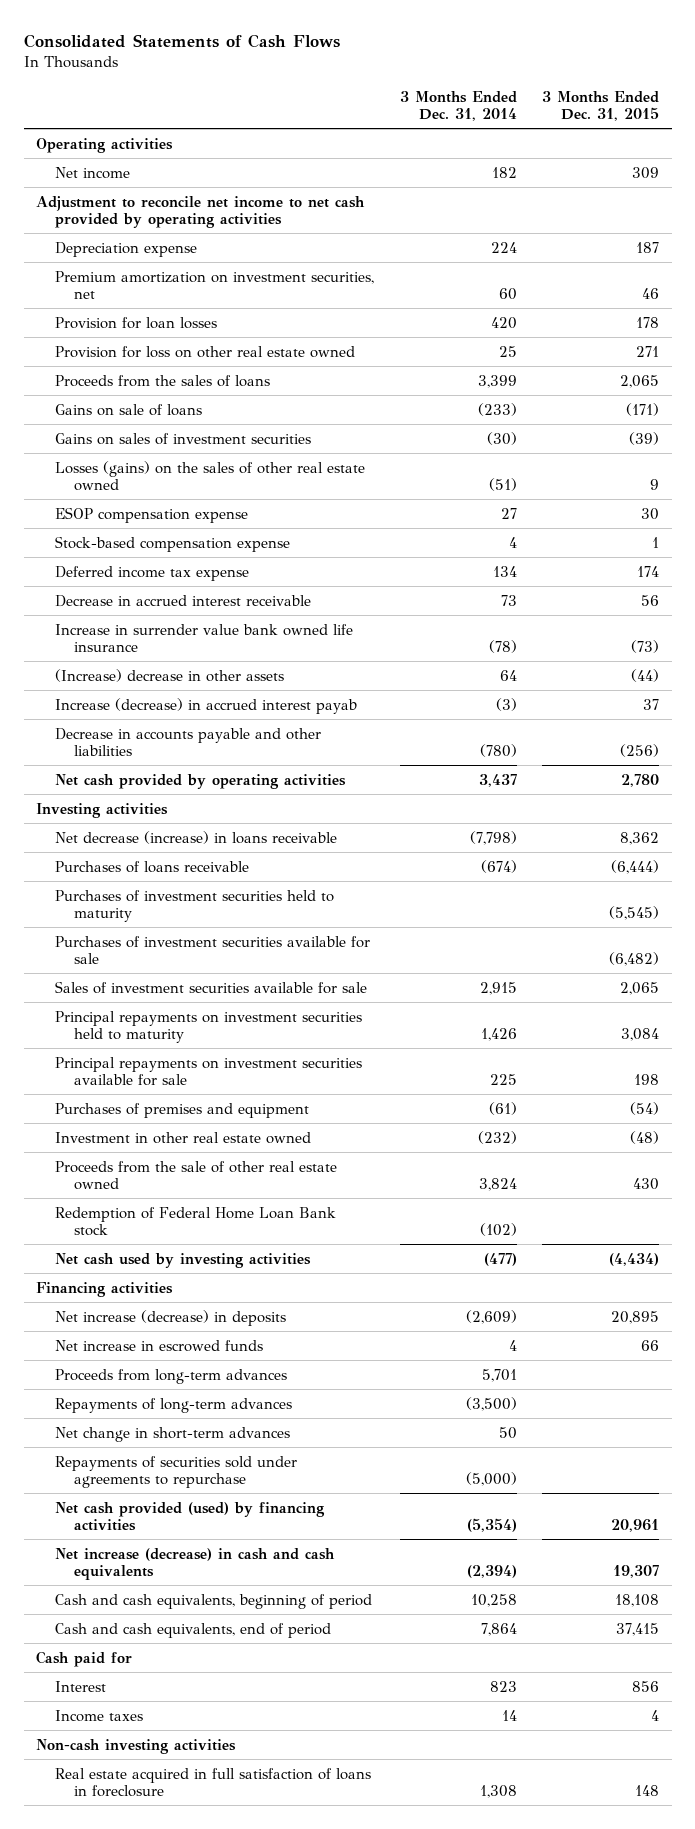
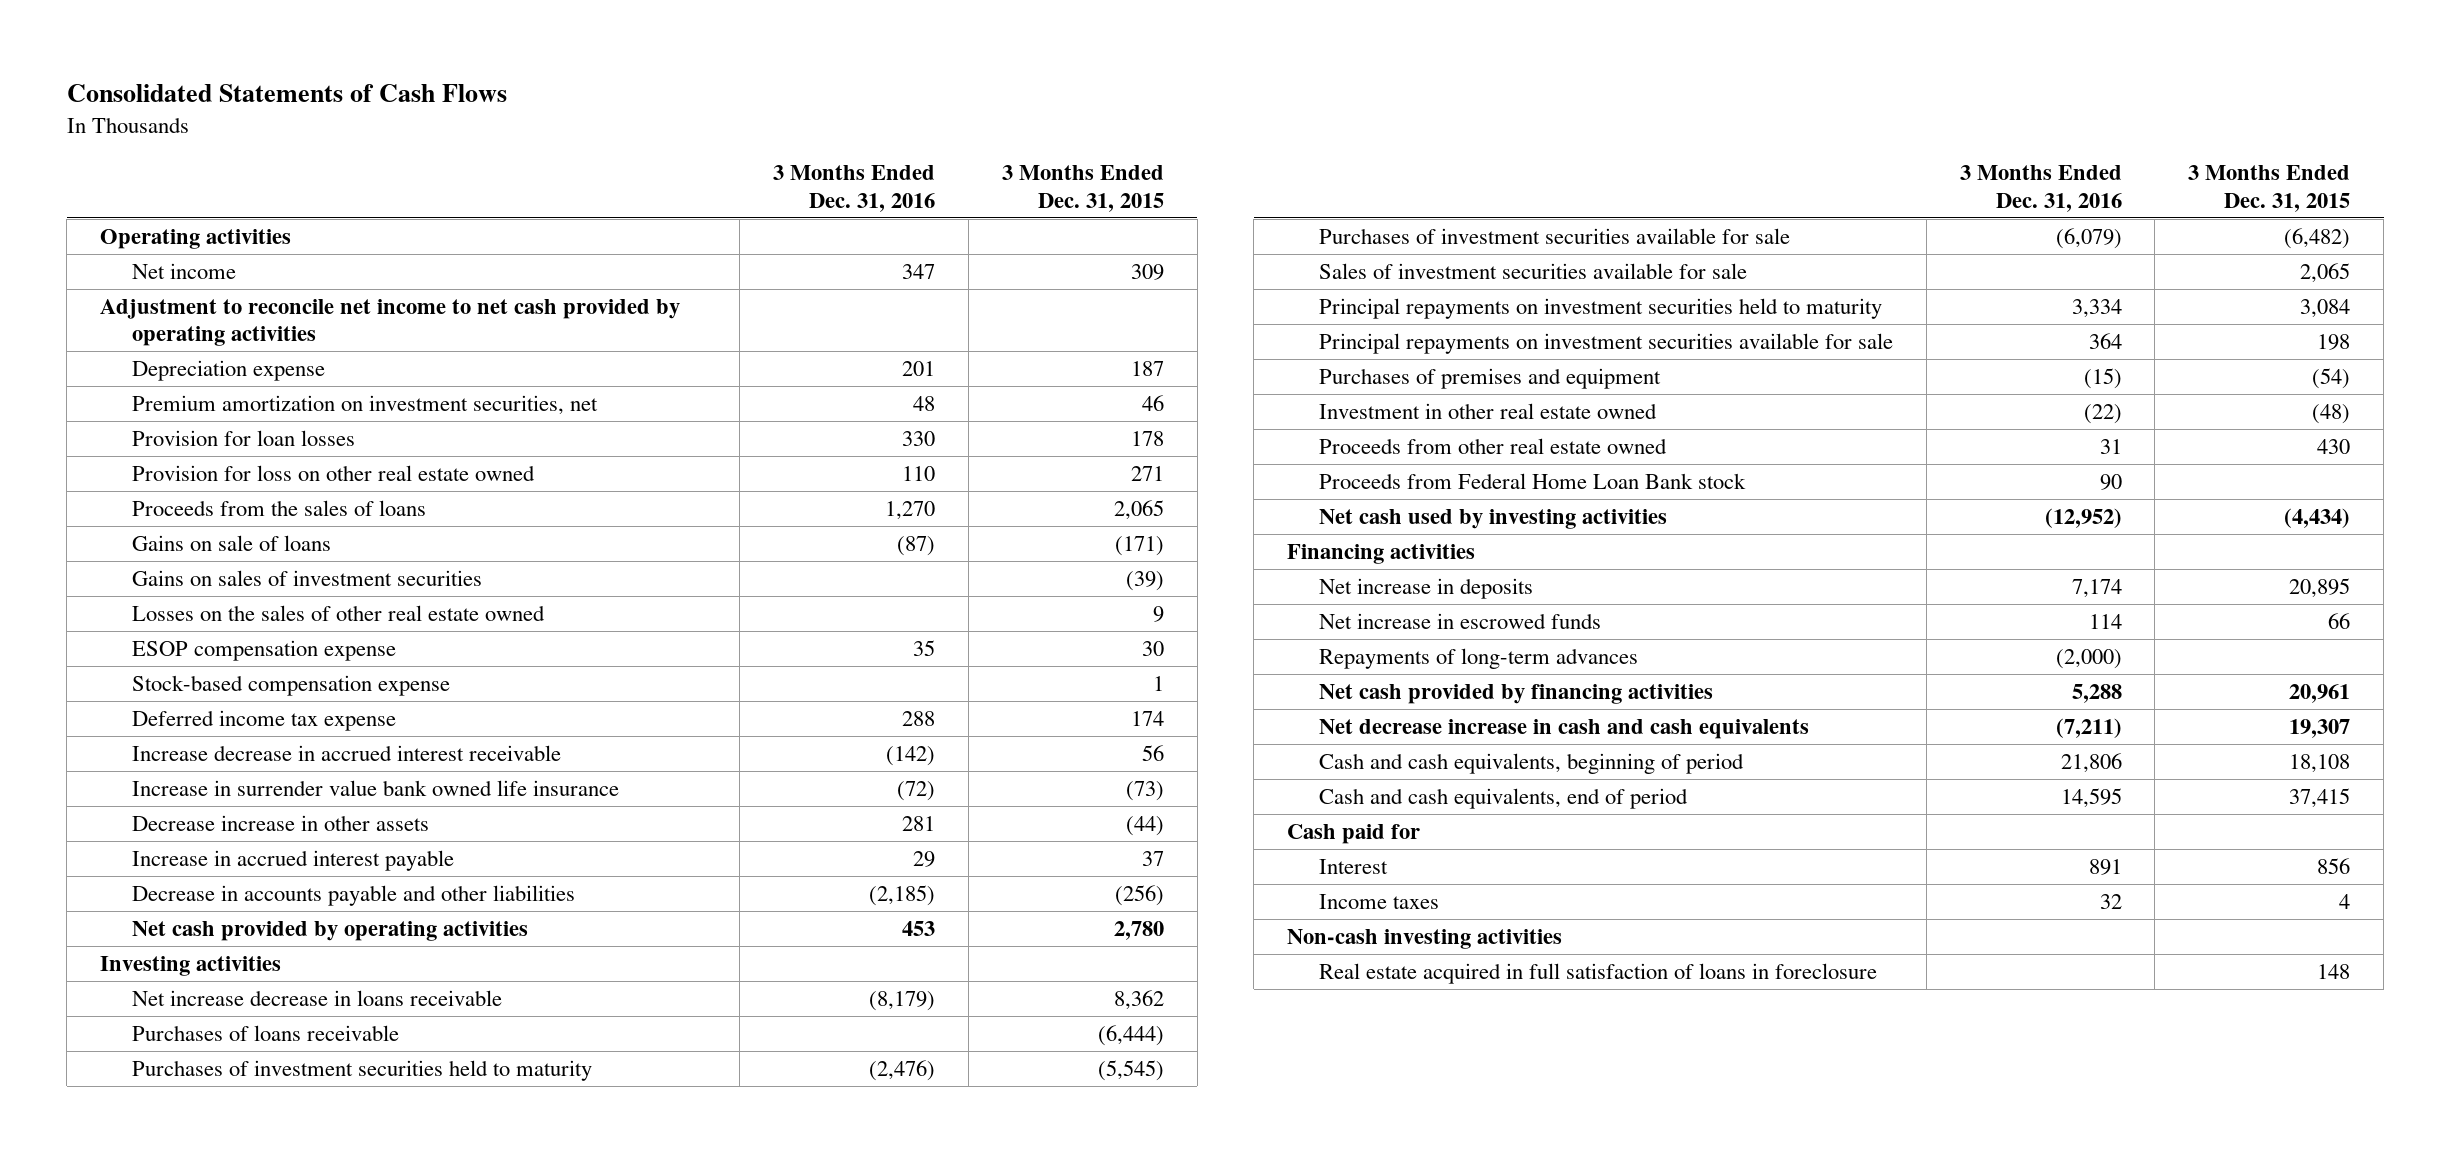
- | 3 Months Ended Dec. 31, 2014 | 3 Months Ended Dec. 31, 2015
+ | 3 Months Ended Dec. 31, 2016 | 3 Months Ended Dec. 31, 2015
- Losses (gains) on the sales of other real estate owned | (51) | 9
+ Losses on the sales of other real estate owned | | 9
- Decrease in accrued interest receivable | 73 | 56
+ Increase decrease in accrued interest receivable | (142) | 56
- (Increase) decrease in other assets | 64 | (44)
- Increase (decrease) in accrued interest payab | (3) | 37
+ Decrease increase in other assets | 281 | (44)
+ Increase in accrued interest payable | 29 | 37
- Net decrease (increase) in loans receivable | (7,798) | 8,362
+ Net increase decrease in loans receivable | (8,179) | 8,362
- Proceeds from the sale of other real estate owned | 3,824 | 430
- Redemption of Federal Home Loan Bank stock | (102) |
+ Proceeds from other real estate owned | 31 | 430
+ Proceeds from Federal Home Loan Bank stock | 90 |
- Net increase (decrease) in deposits | (2,609) | 20,895
+ Net increase in deposits | 7,174 | 20,895
- Proceeds from long-term advances | 5,701 |
- Net change in short-term advances | 50 |
- Repayments of securities sold under agreements to repurchase | (5,000) |
- Net cash provided (used) by financing activities | (5,354) | 20,961
- Net increase (decrease) in cash and cash equivalents | (2,394) | 19,307
+ Net cash provided by financing activities | 5,288 | 20,961
+ Net decrease increase in cash and cash equivalents | (7,211) | 19,307

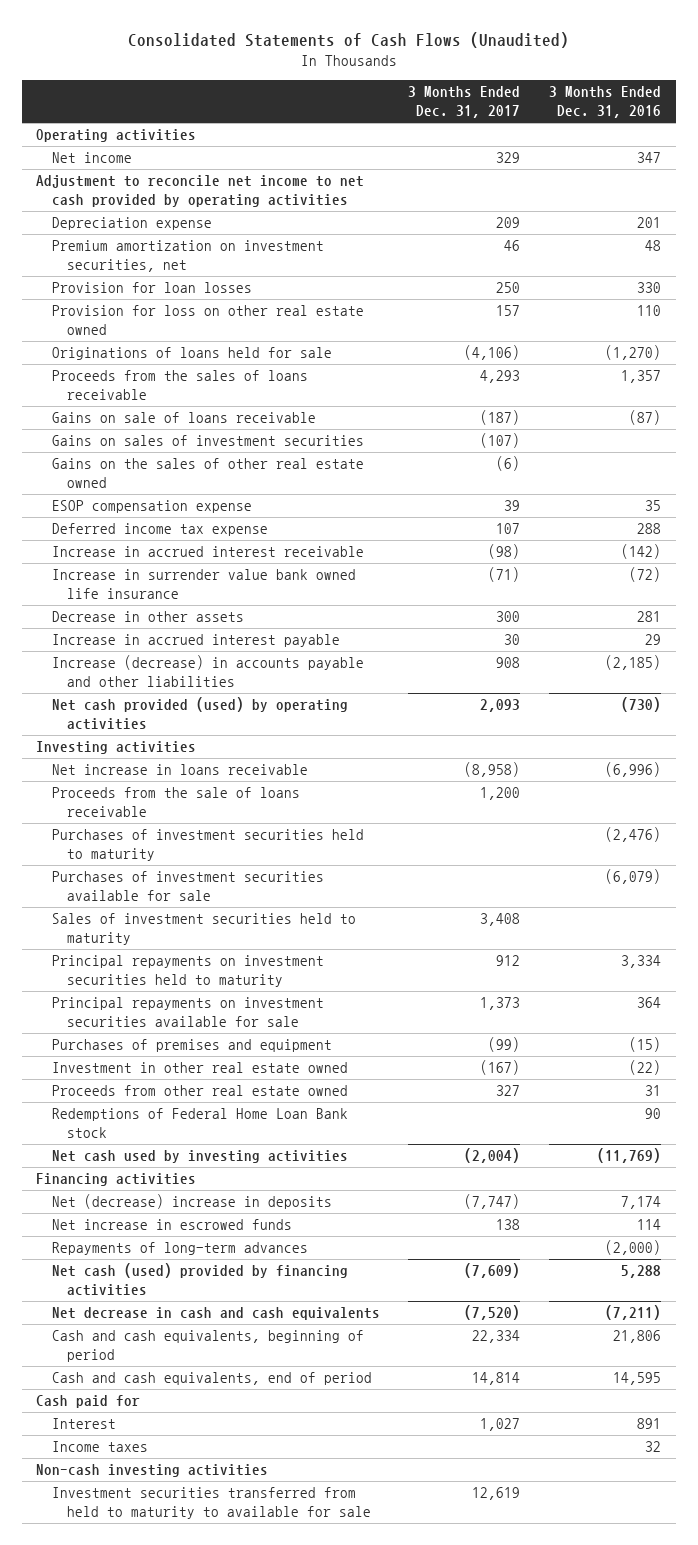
- Consolidated Statements of Cash Flows
+ Consolidated Statements of Cash Flows (Unaudited)
- | 3 Months Ended Dec. 31, 2016 | 3 Months Ended Dec. 31, 2015
+ | 3 Months Ended Dec. 31, 2017 | 3 Months Ended Dec. 31, 2016
- Proceeds from the sales of loans | 1,270 | 2,065
- Gains on sale of loans | (87) | (171)
+ Originations of loans held for sale | (4,106) | (1,270)
+ Proceeds from the sales of loans receivable | 4,293 | 1,357
+ Gains on sale of loans receivable | (187) | (87)
- Losses on the sales of other real estate owned | | 9
+ Gains on the sales of other real estate owned | (6) |
- Stock-based compensation expense | | 1
- Increase decrease in accrued interest receivable | (142) | 56
+ Increase in accrued interest receivable | (98) | (142)
- Decrease increase in other assets | 281 | (44)
+ Decrease in other assets | 300 | 281
- Decrease in accounts payable and other liabilities | (2,185) | (256)
- Net cash provided by operating activities | 453 | 2,780
+ Increase (decrease) in accounts payable and other liabilities | 908 | (2,185)
+ Net cash provided (used) by operating activities | 2,093 | (730)
- Net increase decrease in loans receivable | (8,179) | 8,362
- Purchases of loans receivable | | (6,444)
+ Net increase in loans receivable | (8,958) | (6,996)
+ Proceeds from the sale of loans receivable | 1,200 |
- Sales of investment securities available for sale | | 2,065
+ Sales of investment securities held to maturity | 3,408 |
- Proceeds from Federal Home Loan Bank stock | 90 |
- Net cash used by investing activities | (12,952) | (4,434)
+ Redemptions of Federal Home Loan Bank stock | | 90
+ Net cash used by investing activities | (2,004) | (11,769)
- Net increase in deposits | 7,174 | 20,895
+ Net (decrease) increase in deposits | (7,747) | 7,174
- Net cash provided by financing activities | 5,288 | 20,961
- Net decrease increase in cash and cash equivalents | (7,211) | 19,307
+ Net cash (used) provided by financing activities | (7,609) | 5,288
+ Net decrease in cash and cash equivalents | (7,520) | (7,211)
- Real estate acquired in full satisfaction of loans in foreclosure | | 148
+ Investment securities transferred from held to maturity to available for sale | 12,619 |

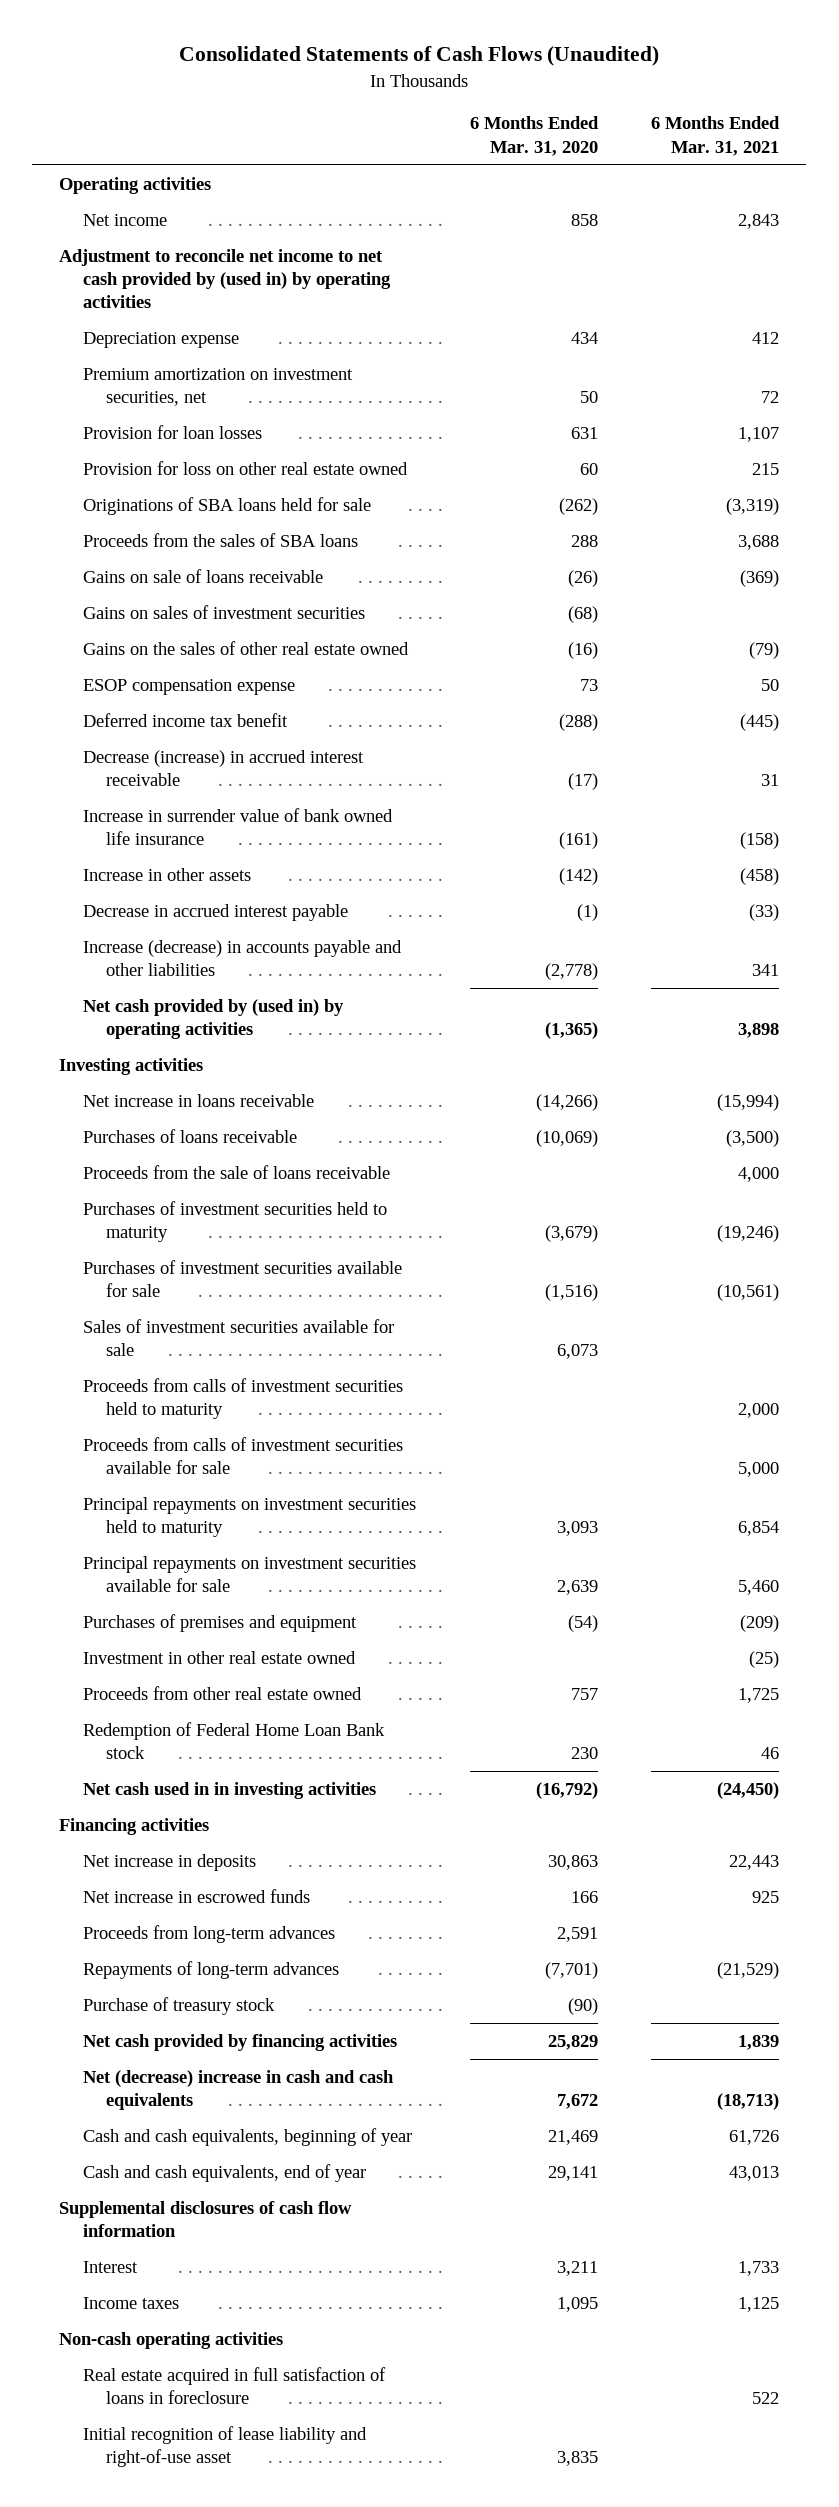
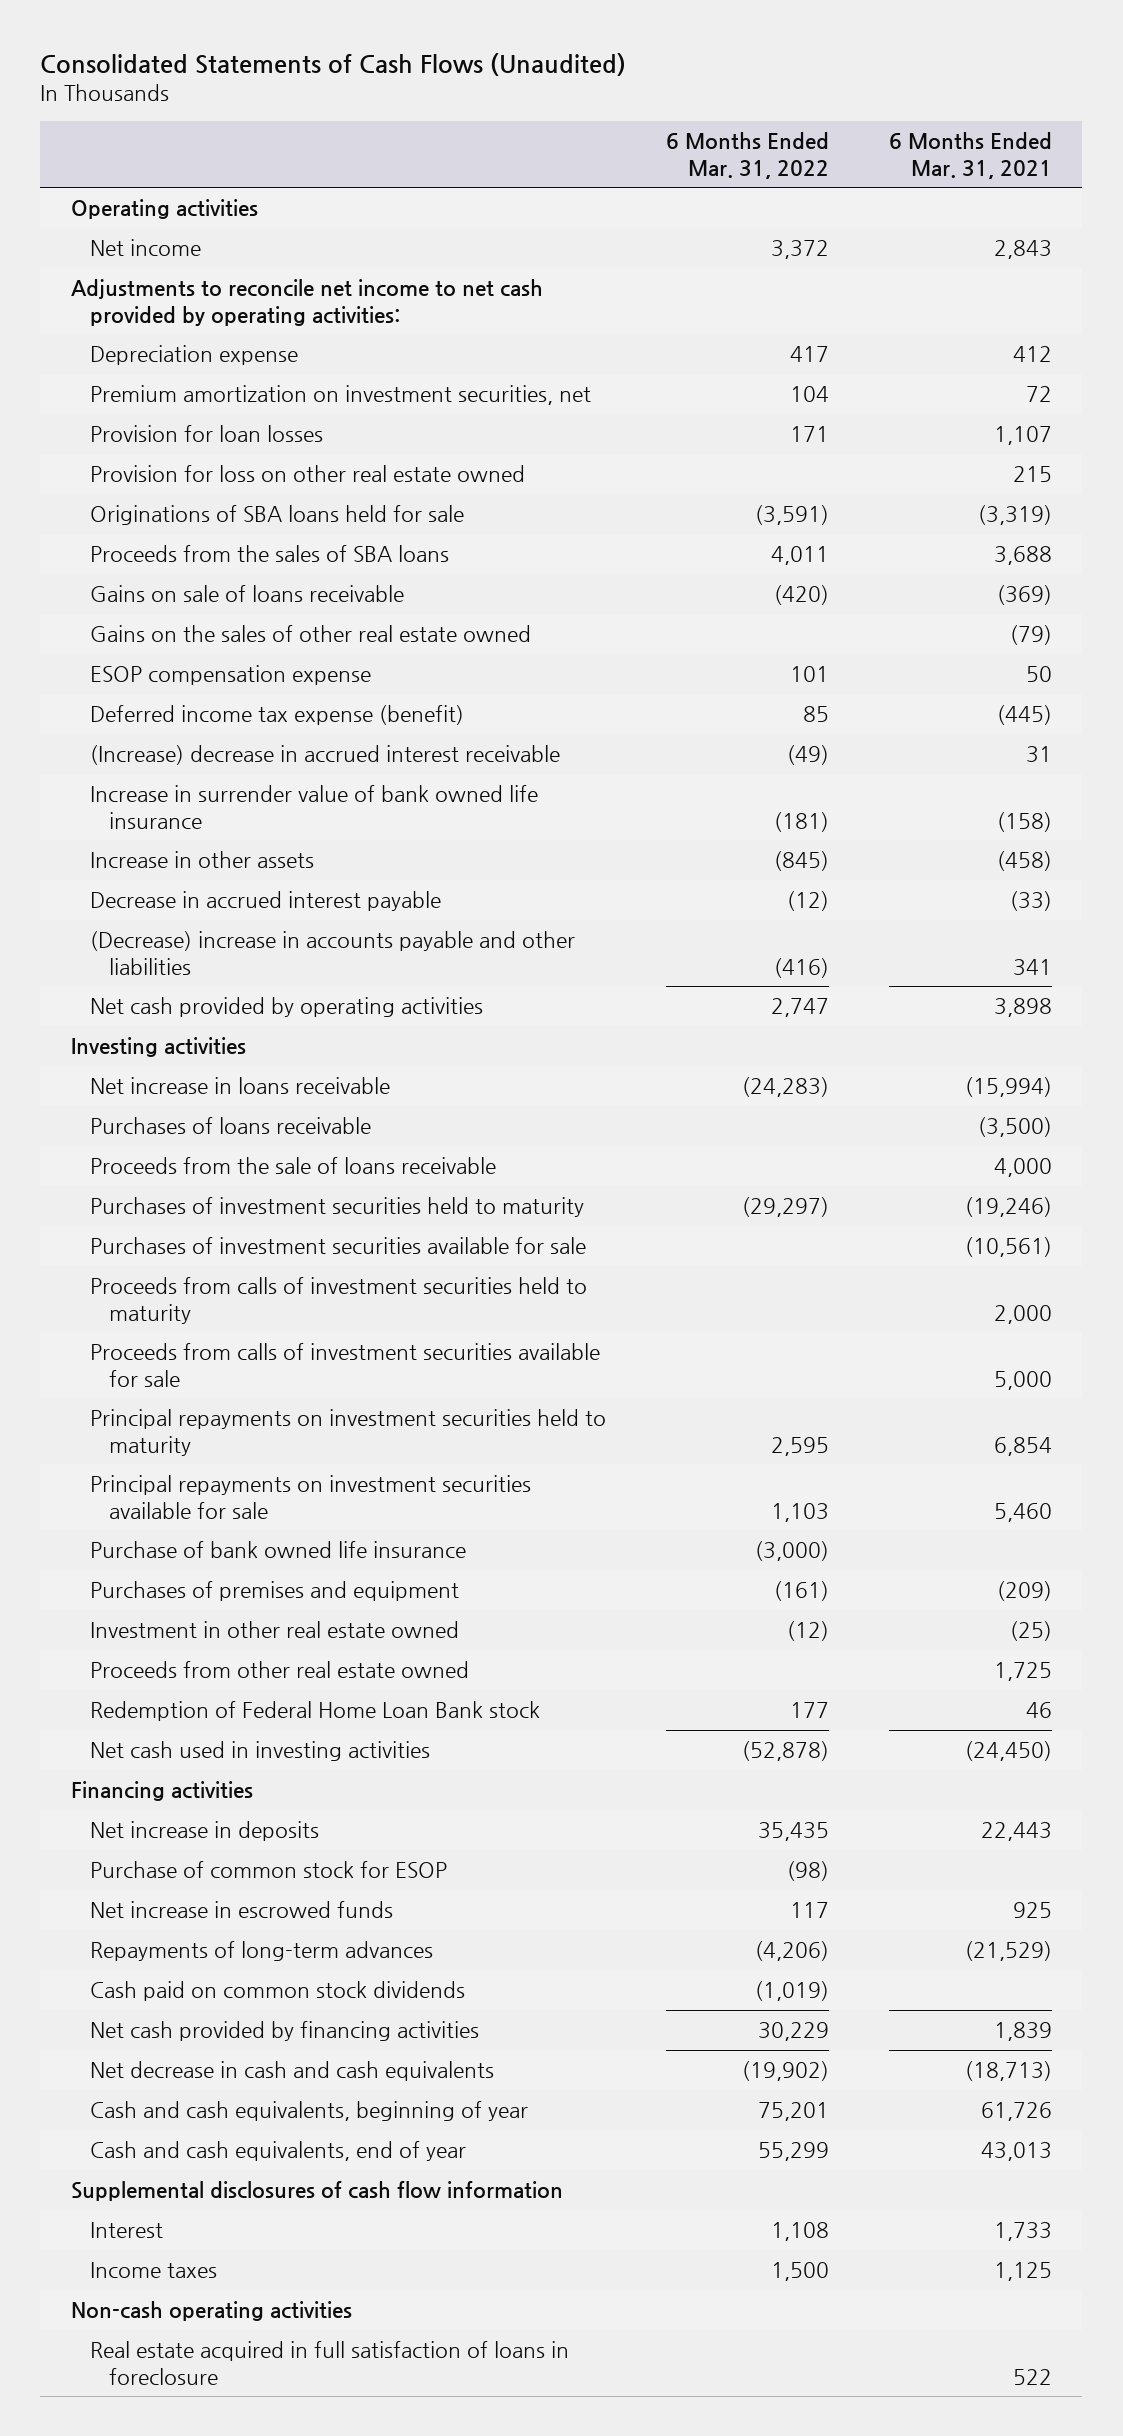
- | 6 Months Ended Mar. 31, 2020 | 6 Months Ended Mar. 31, 2021
+ | 6 Months Ended Mar. 31, 2022 | 6 Months Ended Mar. 31, 2021
- Adjustment to reconcile net income to net cash provided by (used in) by operating activities
+ Adjustments to reconcile net income to net cash provided by operating activities:
- Gains on sales of investment securities | (68) |
- Deferred income tax benefit | (288) | (445)
- Decrease (increase) in accrued interest receivable | (17) | 31
+ Deferred income tax expense (benefit) | 85 | (445)
+ (Increase) decrease in accrued interest receivable | (49) | 31
- Increase (decrease) in accounts payable and other liabilities | (2,778) | 341
- Net cash provided by (used in) by operating activities | (1,365) | 3,898
+ (Decrease) increase in accounts payable and other liabilities | (416) | 341
+ Net cash provided by operating activities | 2,747 | 3,898
- Sales of investment securities available for sale | 6,073 |
+ Purchase of bank owned life insurance | (3,000) |
- Net cash used in in investing activities | (16,792) | (24,450)
+ Net cash used in investing activities | (52,878) | (24,450)
+ Purchase of common stock for ESOP | (98) |
- Proceeds from long-term advances | 2,591 |
- Purchase of treasury stock | (90) |
+ Cash paid on common stock dividends | (1,019) |
- Net (decrease) increase in cash and cash equivalents | 7,672 | (18,713)
+ Net decrease in cash and cash equivalents | (19,902) | (18,713)
- Initial recognition of lease liability and right-of-use asset | 3,835 |

